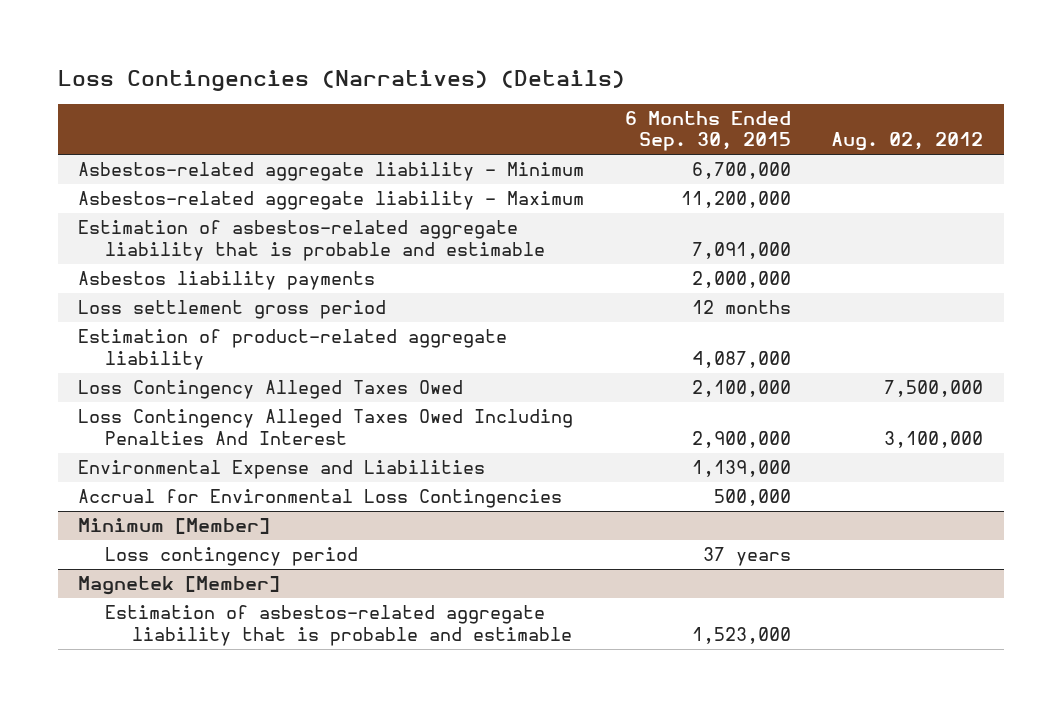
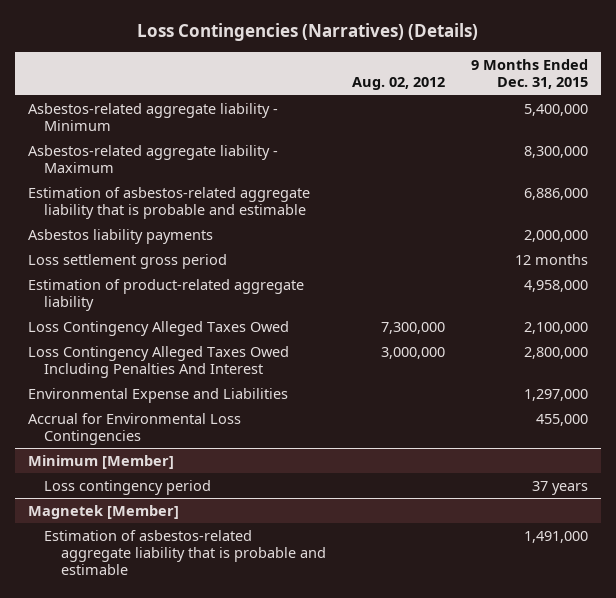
- | 6 Months Ended Sep. 30, 2015 | Aug. 02, 2012
+ | Aug. 02, 2012 | 9 Months Ended Dec. 31, 2015
- Loss Contingency Alleged Taxes Owed | 2,100,000 | 7,500,000
- Loss Contingency Alleged Taxes Owed Including Penalties And Interest | 2,900,000 | 3,100,000
+ Loss Contingency Alleged Taxes Owed | 7,300,000 | 2,100,000
+ Loss Contingency Alleged Taxes Owed Including Penalties And Interest | 3,000,000 | 2,800,000

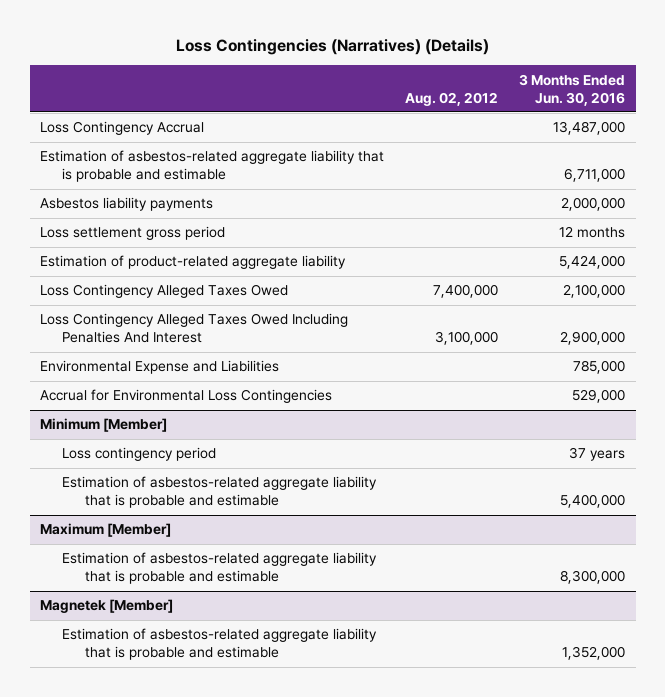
- | Aug. 02, 2012 | 9 Months Ended Dec. 31, 2015
+ | Aug. 02, 2012 | 3 Months Ended Jun. 30, 2016
- Asbestos-related aggregate liability - Minimum | | 5,400,000
- Asbestos-related aggregate liability - Maximum | | 8,300,000
+ Loss Contingency Accrual | | 13,487,000
- Loss Contingency Alleged Taxes Owed | 7,300,000 | 2,100,000
- Loss Contingency Alleged Taxes Owed Including Penalties And Interest | 3,000,000 | 2,800,000
+ Loss Contingency Alleged Taxes Owed | 7,400,000 | 2,100,000
+ Loss Contingency Alleged Taxes Owed Including Penalties And Interest | 3,100,000 | 2,900,000
@ Minimum [Member]
+ Estimation of asbestos-related aggregate liability that is probable and estimable | | 5,400,000
+ Maximum [Member]
+ Estimation of asbestos-related aggregate liability that is probable and estimable | | 8,300,000

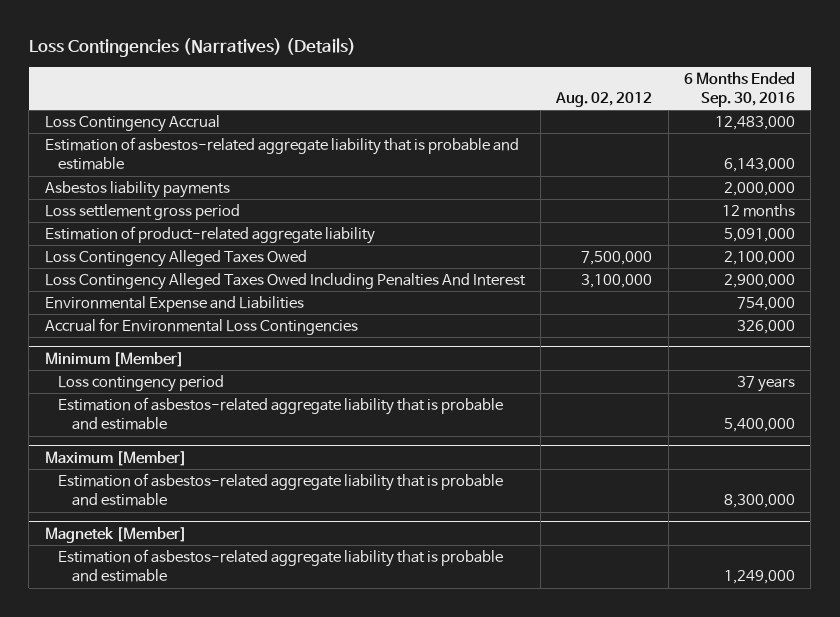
- | Aug. 02, 2012 | 3 Months Ended Jun. 30, 2016
+ | Aug. 02, 2012 | 6 Months Ended Sep. 30, 2016
- Loss Contingency Alleged Taxes Owed | 7,400,000 | 2,100,000
+ Loss Contingency Alleged Taxes Owed | 7,500,000 | 2,100,000

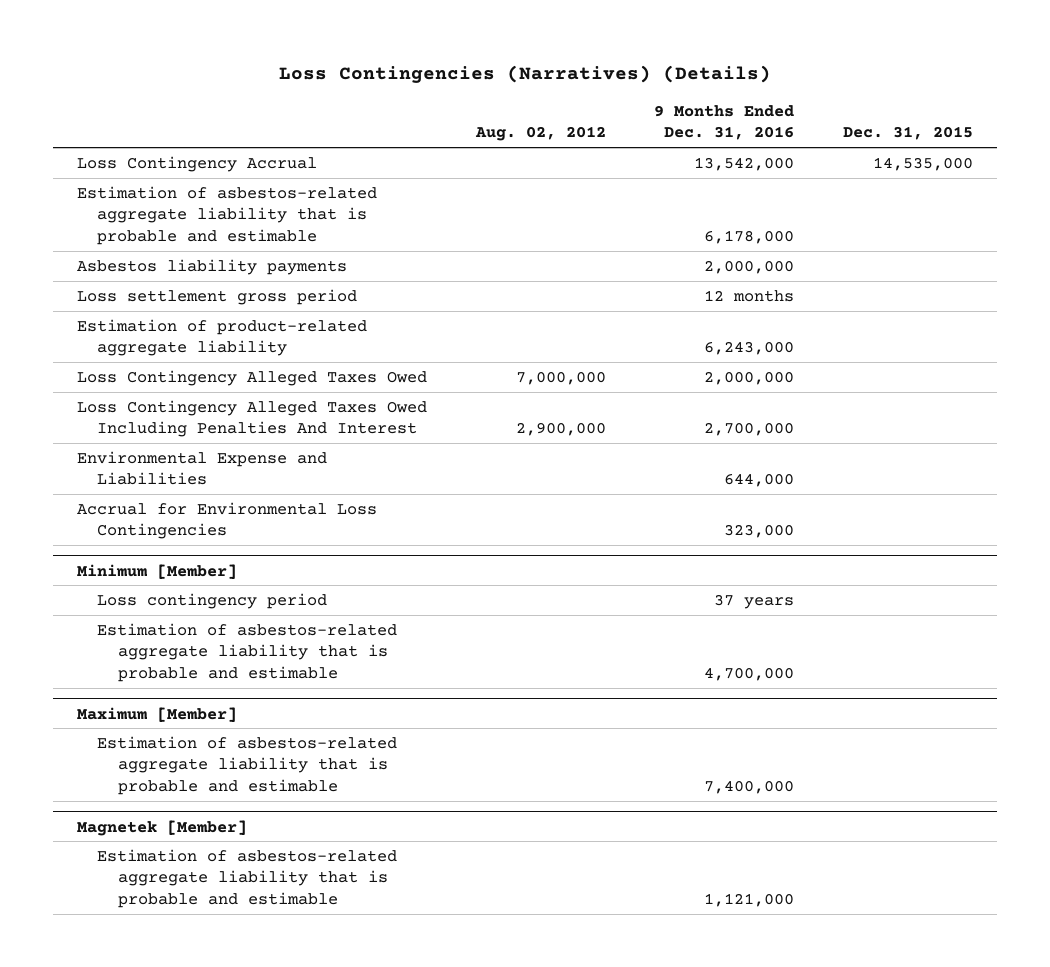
- | Aug. 02, 2012 | 6 Months Ended Sep. 30, 2016
+ | Aug. 02, 2012 | 9 Months Ended Dec. 31, 2016 | Dec. 31, 2015
- Loss Contingency Alleged Taxes Owed | 7,500,000 | 2,100,000
- Loss Contingency Alleged Taxes Owed Including Penalties And Interest | 3,100,000 | 2,900,000
+ Loss Contingency Alleged Taxes Owed | 7,000,000 | 2,000,000 |
+ Loss Contingency Alleged Taxes Owed Including Penalties And Interest | 2,900,000 | 2,700,000 |

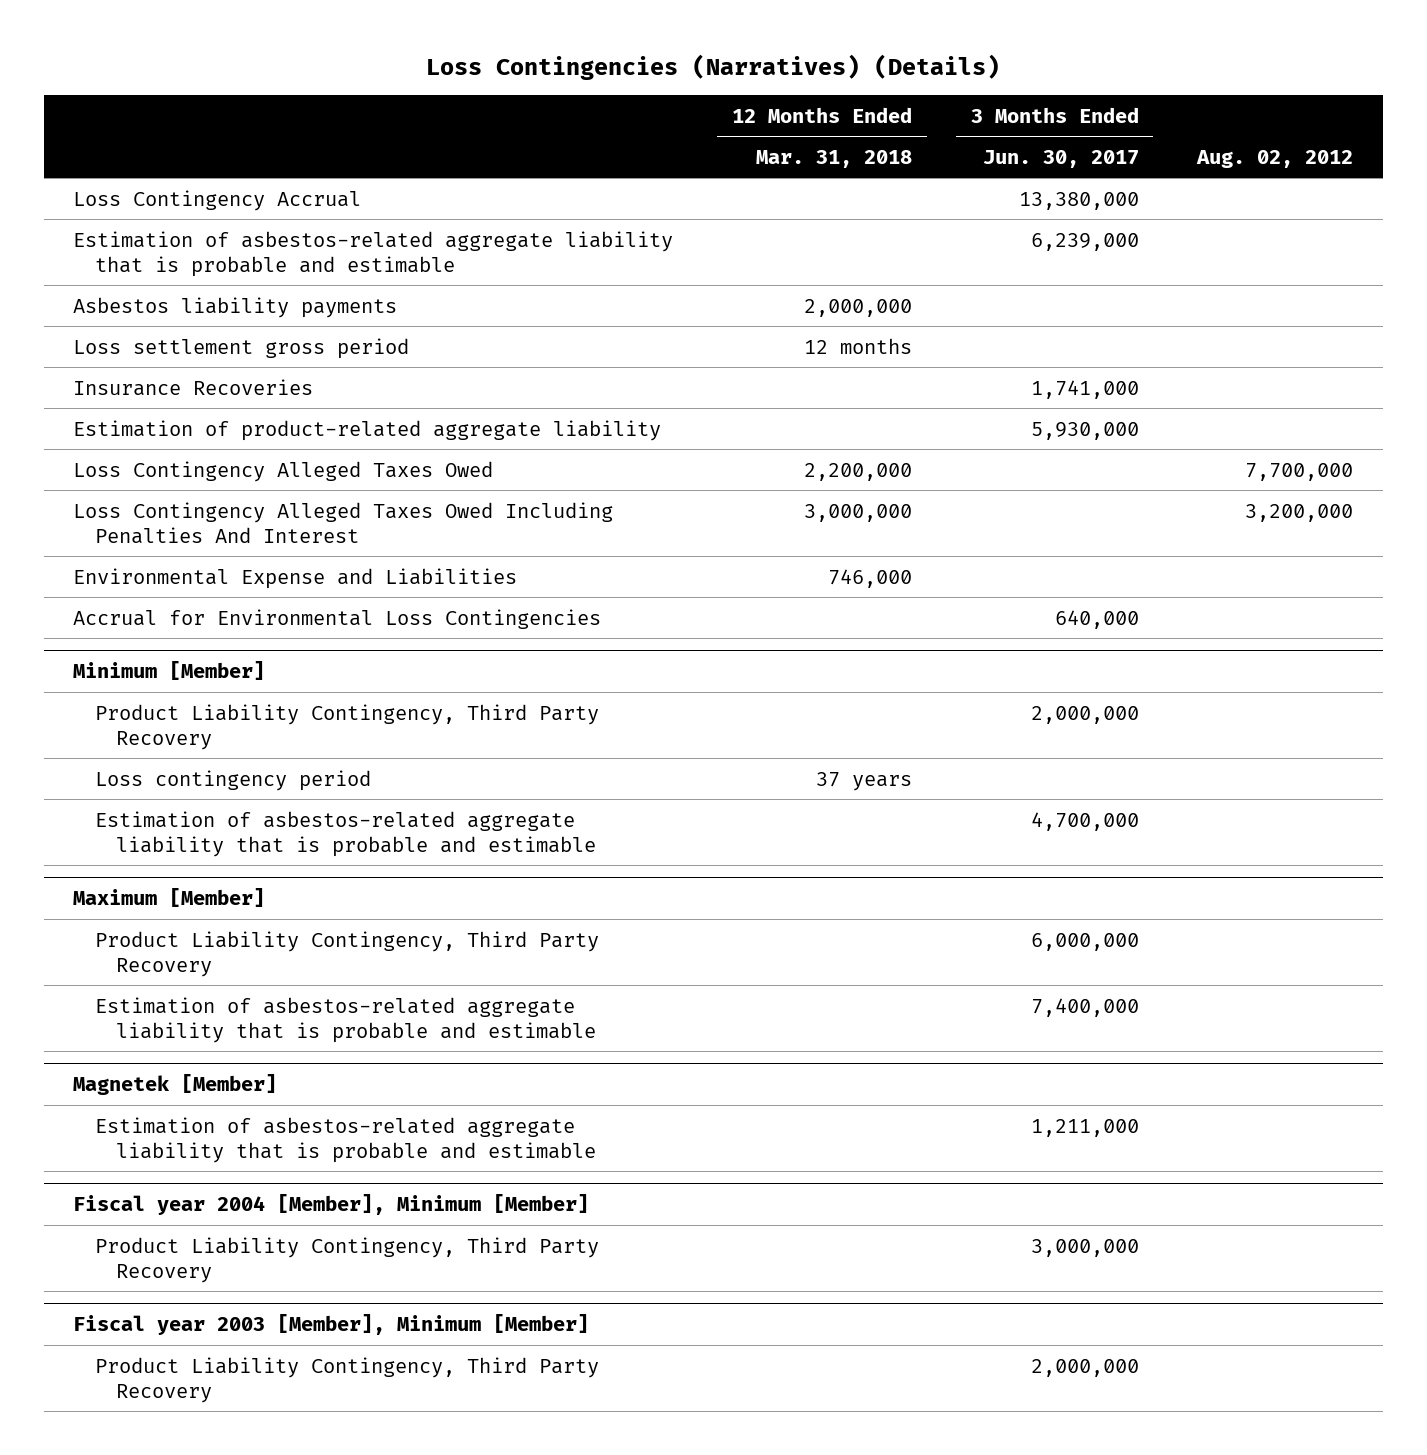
- | Aug. 02, 2012 | 9 Months Ended Dec. 31, 2016 | Dec. 31, 2015
+ | 12 Months Ended Mar. 31, 2018 | 3 Months Ended Jun. 30, 2017 | Aug. 02, 2012
+ Insurance Recoveries | | 1,741,000 |
- Loss Contingency Alleged Taxes Owed | 7,000,000 | 2,000,000 |
- Loss Contingency Alleged Taxes Owed Including Penalties And Interest | 2,900,000 | 2,700,000 |
+ Loss Contingency Alleged Taxes Owed | 2,200,000 | | 7,700,000
+ Loss Contingency Alleged Taxes Owed Including Penalties And Interest | 3,000,000 | | 3,200,000
@ Minimum [Member]
+ Product Liability Contingency, Third Party Recovery | | 2,000,000 |
@ Maximum [Member]
+ Product Liability Contingency, Third Party Recovery | | 6,000,000 |
+ Fiscal year 2004 [Member], Minimum [Member]
+ Product Liability Contingency, Third Party Recovery | | 3,000,000 |
+ Fiscal year 2003 [Member], Minimum [Member]
+ Product Liability Contingency, Third Party Recovery | | 2,000,000 |

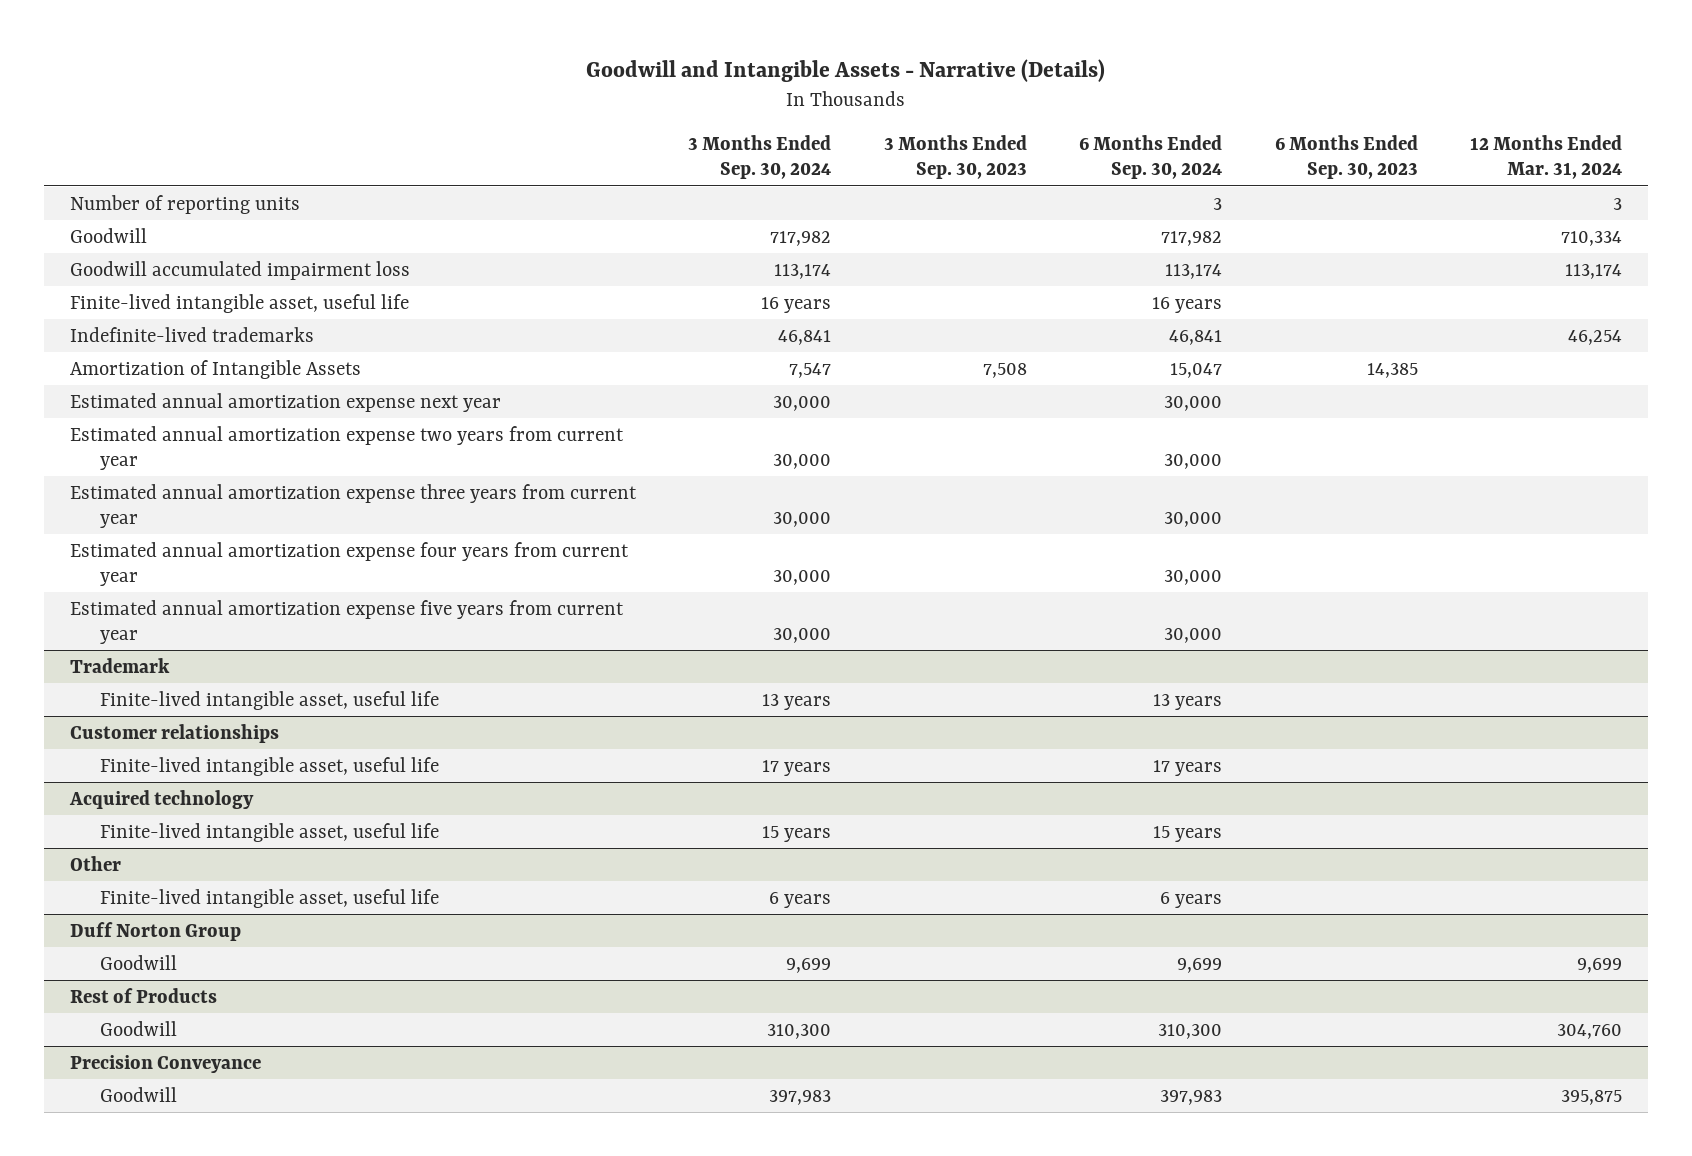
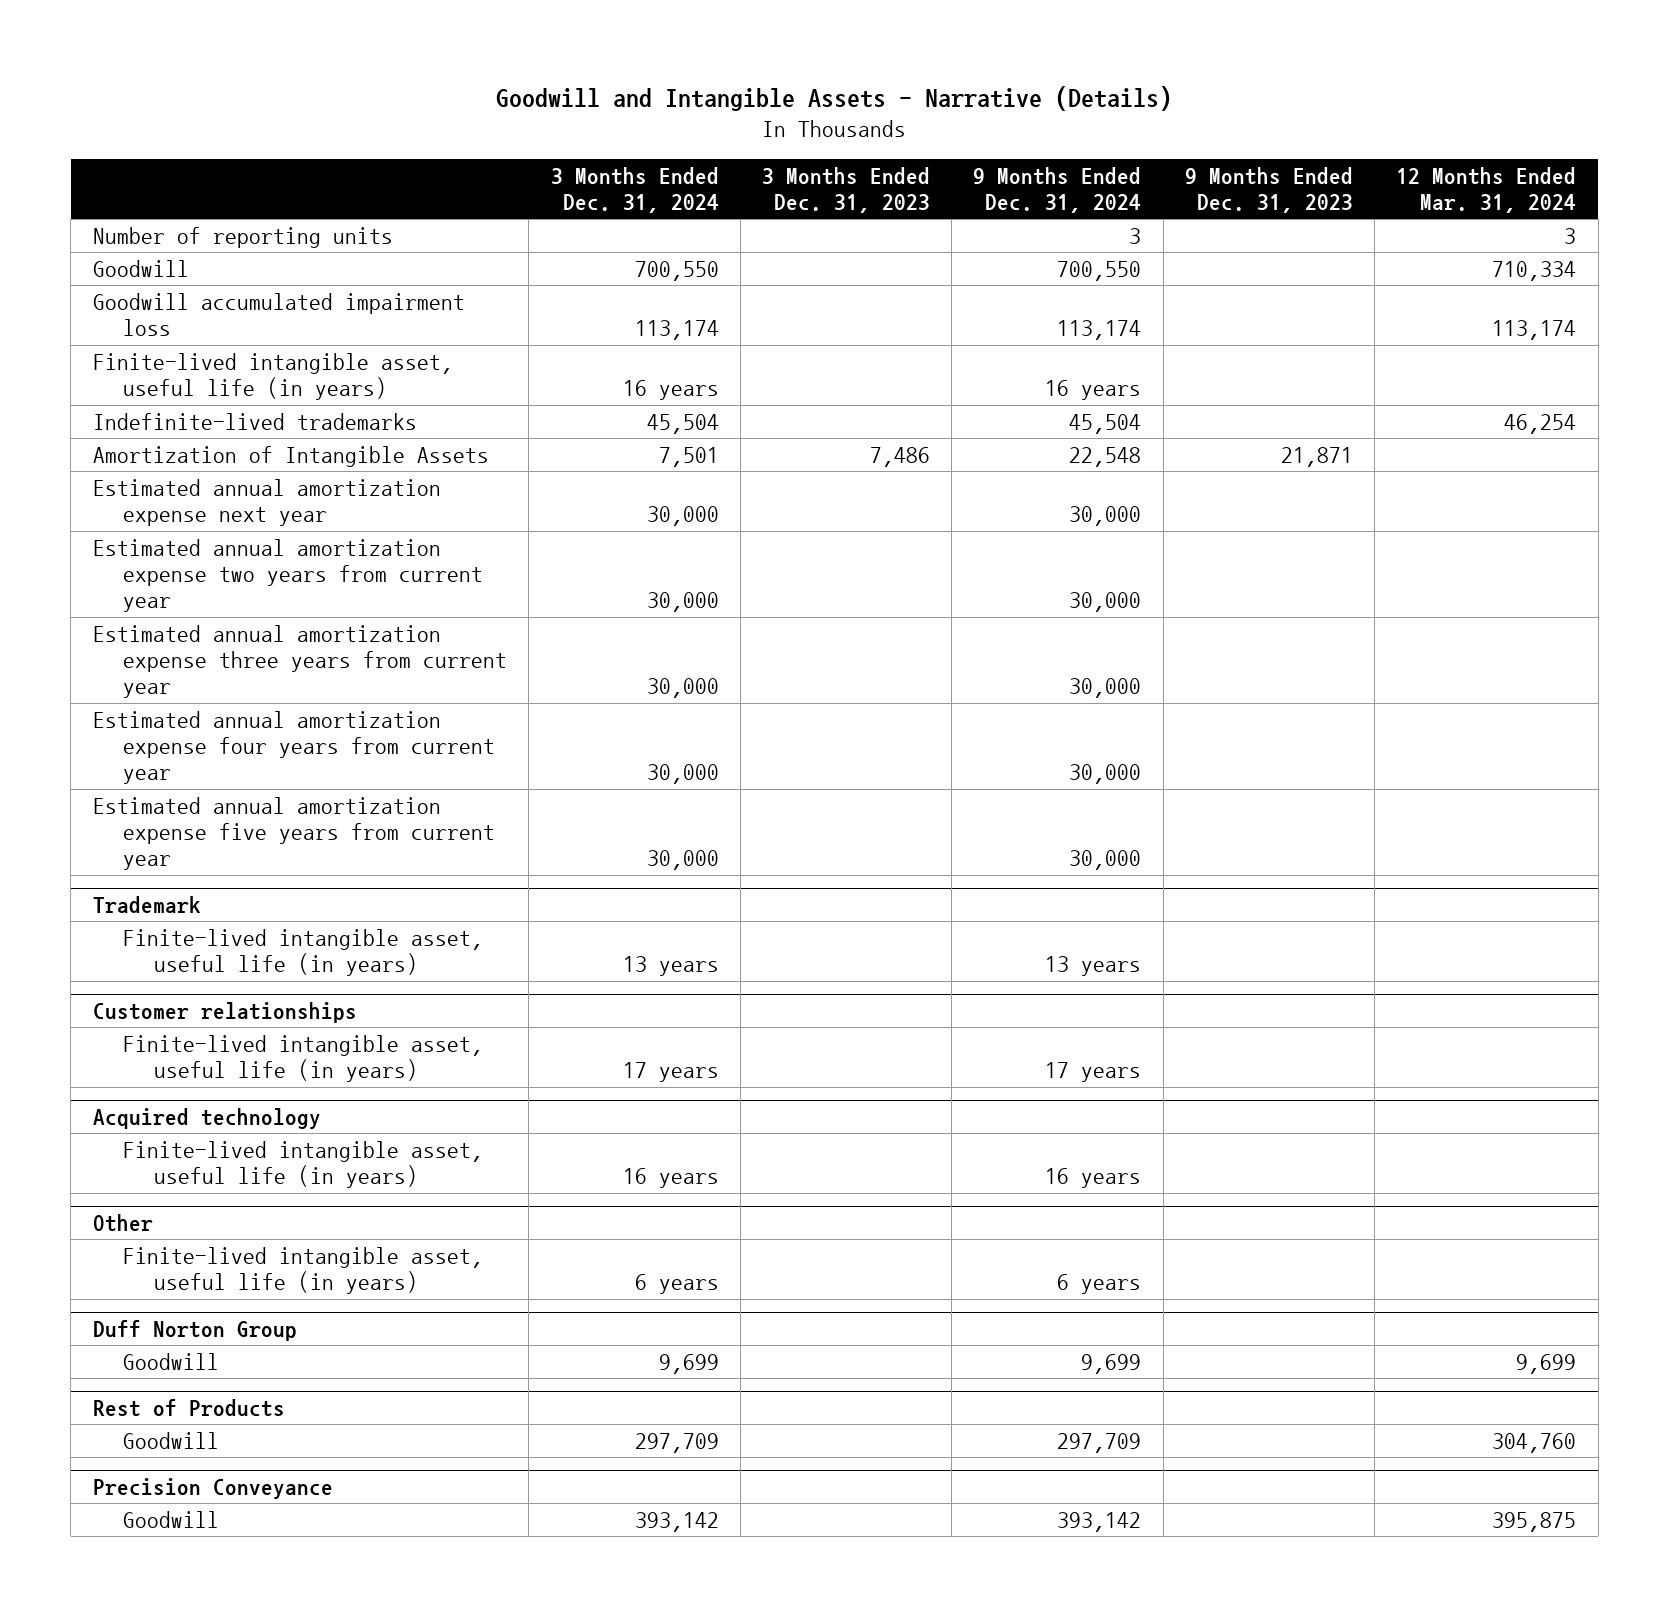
- | 3 Months Ended Sep. 30, 2024 | 3 Months Ended Sep. 30, 2023 | 6 Months Ended Sep. 30, 2024 | 6 Months Ended Sep. 30, 2023 | 12 Months Ended Mar. 31, 2024
+ | 3 Months Ended Dec. 31, 2024 | 3 Months Ended Dec. 31, 2023 | 9 Months Ended Dec. 31, 2024 | 9 Months Ended Dec. 31, 2023 | 12 Months Ended Mar. 31, 2024
- Finite-lived intangible asset, useful life | 16 years | | 16 years | |
+ Finite-lived intangible asset, useful life (in years) | 16 years | | 16 years | |
@ Trademark
- Finite-lived intangible asset, useful life | 13 years | | 13 years | |
+ Finite-lived intangible asset, useful life (in years) | 13 years | | 13 years | |
@ Customer relationships
- Finite-lived intangible asset, useful life | 17 years | | 17 years | |
+ Finite-lived intangible asset, useful life (in years) | 17 years | | 17 years | |
@ Acquired technology
- Finite-lived intangible asset, useful life | 15 years | | 15 years | |
+ Finite-lived intangible asset, useful life (in years) | 16 years | | 16 years | |
@ Other
- Finite-lived intangible asset, useful life | 6 years | | 6 years | |
+ Finite-lived intangible asset, useful life (in years) | 6 years | | 6 years | |

